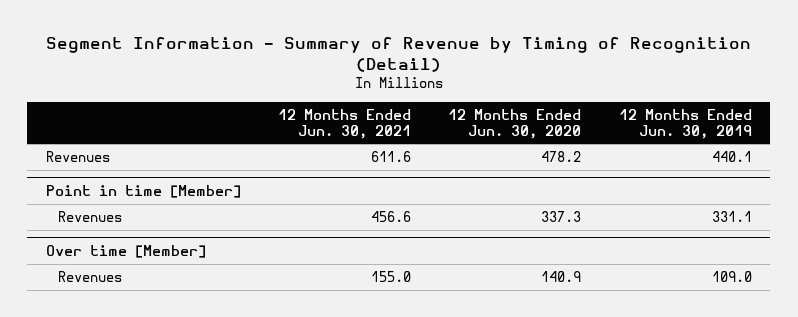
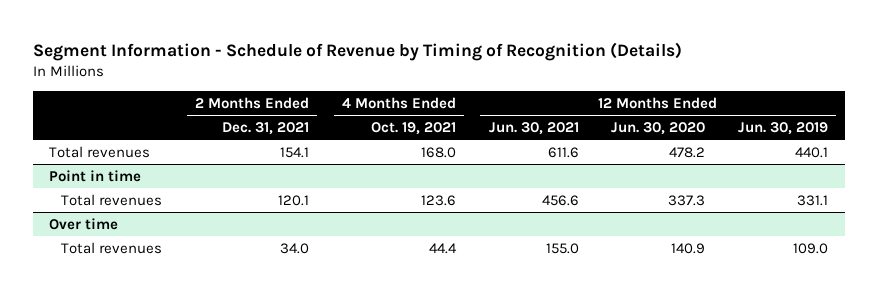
- Segment Information - Summary of Revenue by Timing of Recognition (Detail)
+ Segment Information - Schedule of Revenue by Timing of Recognition (Details)
- | 12 Months Ended Jun. 30, 2021 | 12 Months Ended Jun. 30, 2020 | 12 Months Ended Jun. 30, 2019
+ | 2 Months Ended Dec. 31, 2021 | 4 Months Ended Oct. 19, 2021 | 12 Months Ended Jun. 30, 2021 | 12 Months Ended Jun. 30, 2020 | 12 Months Ended Jun. 30, 2019
- Revenues | 611.6 | 478.2 | 440.1
- Point in time [Member]
- Revenues | 456.6 | 337.3 | 331.1
- Over time [Member]
- Revenues | 155.0 | 140.9 | 109.0
+ Total revenues | 154.1 | 168.0 | 611.6 | 478.2 | 440.1
+ Point in time
+ Total revenues | 120.1 | 123.6 | 456.6 | 337.3 | 331.1
+ Over time
+ Total revenues | 34.0 | 44.4 | 155.0 | 140.9 | 109.0

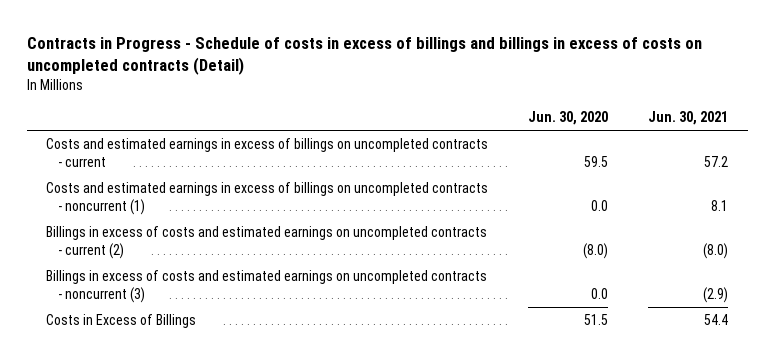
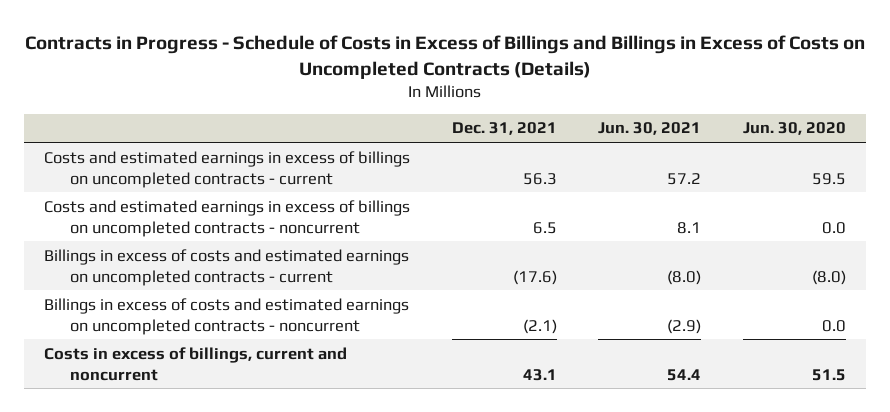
- Contracts in Progress - Schedule of costs in excess of billings and billings in excess of costs on uncompleted contracts (Detail)
+ Contracts in Progress - Schedule of Costs in Excess of Billings and Billings in Excess of Costs on Uncompleted Contracts (Details)
- | Jun. 30, 2020 | Jun. 30, 2021
+ | Dec. 31, 2021 | Jun. 30, 2021 | Jun. 30, 2020
- Costs and estimated earnings in excess of billings on uncompleted contracts - noncurrent (1) | 0.0 | 8.1
- Billings in excess of costs and estimated earnings on uncompleted contracts - current (2) | (8.0) | (8.0)
- Billings in excess of costs and estimated earnings on uncompleted contracts - noncurrent (3) | 0.0 | (2.9)
- Costs in Excess of Billings | 51.5 | 54.4
+ Costs and estimated earnings in excess of billings on uncompleted contracts - noncurrent | 6.5 | 8.1 | 0.0
+ Billings in excess of costs and estimated earnings on uncompleted contracts - current | (17.6) | (8.0) | (8.0)
+ Billings in excess of costs and estimated earnings on uncompleted contracts - noncurrent | (2.1) | (2.9) | 0.0
+ Costs in excess of billings, current and noncurrent | 43.1 | 54.4 | 51.5

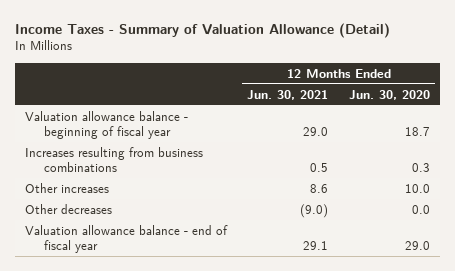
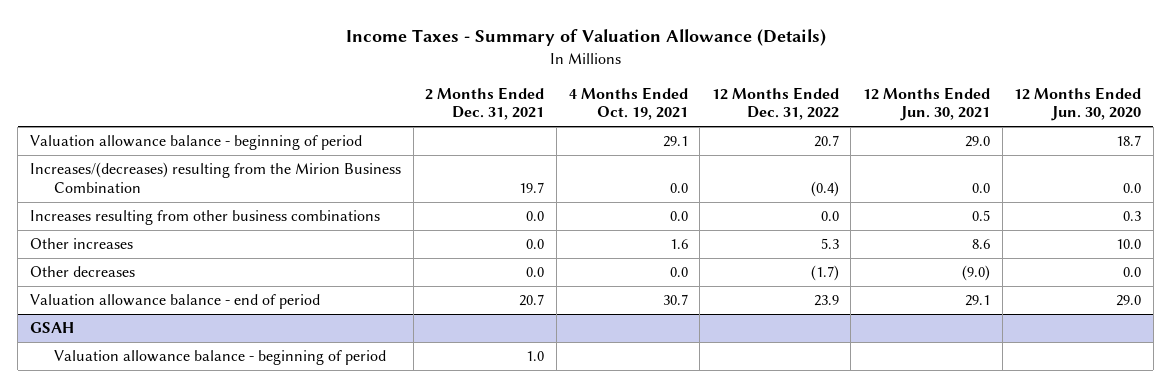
- Income Taxes - Summary of Valuation Allowance (Detail)
+ Income Taxes - Summary of Valuation Allowance (Details)
- | 12 Months Ended Jun. 30, 2021 | 12 Months Ended Jun. 30, 2020
+ | 2 Months Ended Dec. 31, 2021 | 4 Months Ended Oct. 19, 2021 | 12 Months Ended Dec. 31, 2022 | 12 Months Ended Jun. 30, 2021 | 12 Months Ended Jun. 30, 2020
- Valuation allowance balance - beginning of fiscal year | 29.0 | 18.7
- Increases resulting from business combinations | 0.5 | 0.3
+ Valuation allowance balance - beginning of period | | 29.1 | 20.7 | 29.0 | 18.7
+ Increases/(decreases) resulting from the Mirion Business Combination | 19.7 | 0.0 | (0.4) | 0.0 | 0.0
+ Increases resulting from other business combinations | 0.0 | 0.0 | 0.0 | 0.5 | 0.3
- Valuation allowance balance - end of fiscal year | 29.1 | 29.0
+ Valuation allowance balance - end of period | 20.7 | 30.7 | 23.9 | 29.1 | 29.0
+ GSAH
+ Valuation allowance balance - beginning of period | 1.0 | | | |

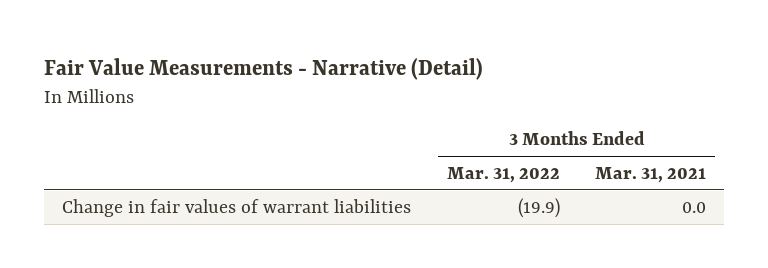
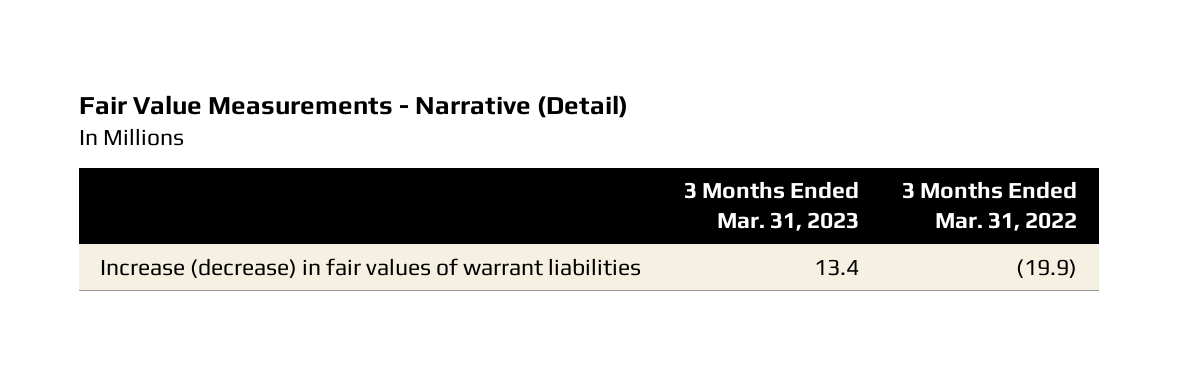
- | 3 Months Ended Mar. 31, 2022 | 3 Months Ended Mar. 31, 2021
+ | 3 Months Ended Mar. 31, 2023 | 3 Months Ended Mar. 31, 2022
- Change in fair values of warrant liabilities | (19.9) | 0.0
+ Increase (decrease) in fair values of warrant liabilities | 13.4 | (19.9)

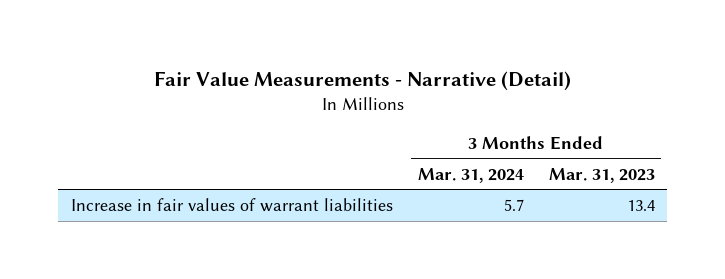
- | 3 Months Ended Mar. 31, 2023 | 3 Months Ended Mar. 31, 2022
+ | 3 Months Ended Mar. 31, 2024 | 3 Months Ended Mar. 31, 2023
- Increase (decrease) in fair values of warrant liabilities | 13.4 | (19.9)
+ Increase in fair values of warrant liabilities | 5.7 | 13.4

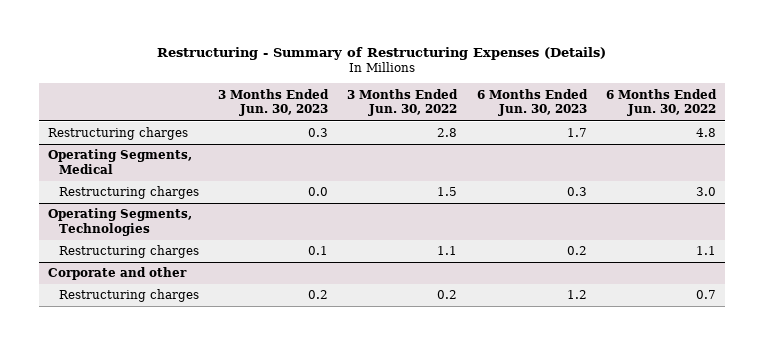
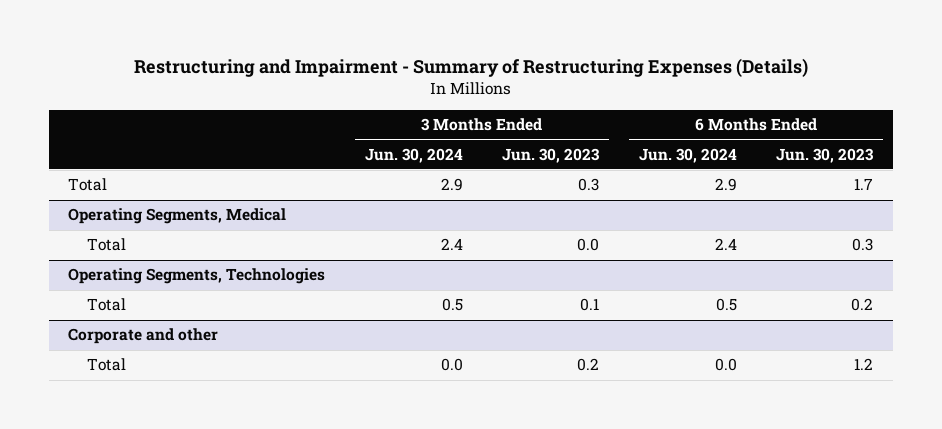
- Restructuring - Summary of Restructuring Expenses (Details)
+ Restructuring and Impairment - Summary of Restructuring Expenses (Details)
- | 3 Months Ended Jun. 30, 2023 | 3 Months Ended Jun. 30, 2022 | 6 Months Ended Jun. 30, 2023 | 6 Months Ended Jun. 30, 2022
+ | 3 Months Ended Jun. 30, 2024 | 3 Months Ended Jun. 30, 2023 | 6 Months Ended Jun. 30, 2024 | 6 Months Ended Jun. 30, 2023
- Restructuring charges | 0.3 | 2.8 | 1.7 | 4.8
+ Total | 2.9 | 0.3 | 2.9 | 1.7
@ Operating Segments, Medical
- Restructuring charges | 0.0 | 1.5 | 0.3 | 3.0
+ Total | 2.4 | 0.0 | 2.4 | 0.3
@ Operating Segments, Technologies
- Restructuring charges | 0.1 | 1.1 | 0.2 | 1.1
+ Total | 0.5 | 0.1 | 0.5 | 0.2
@ Corporate and other
- Restructuring charges | 0.2 | 0.2 | 1.2 | 0.7
+ Total | 0.0 | 0.2 | 0.0 | 1.2

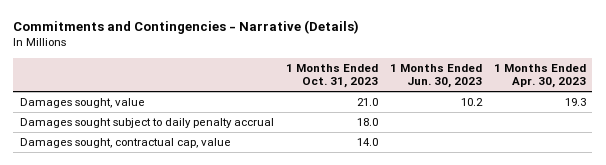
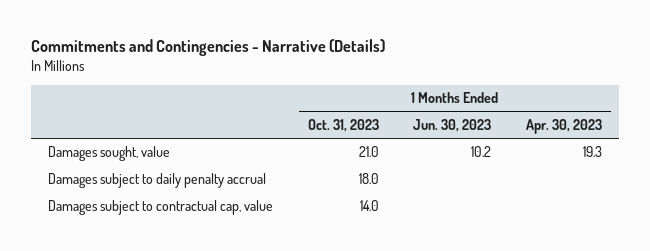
- Damages sought subject to daily penalty accrual | 18.0 | |
- Damages sought, contractual cap, value | 14.0 | |
+ Damages subject to daily penalty accrual | 18.0 | |
+ Damages subject to contractual cap, value | 14.0 | |

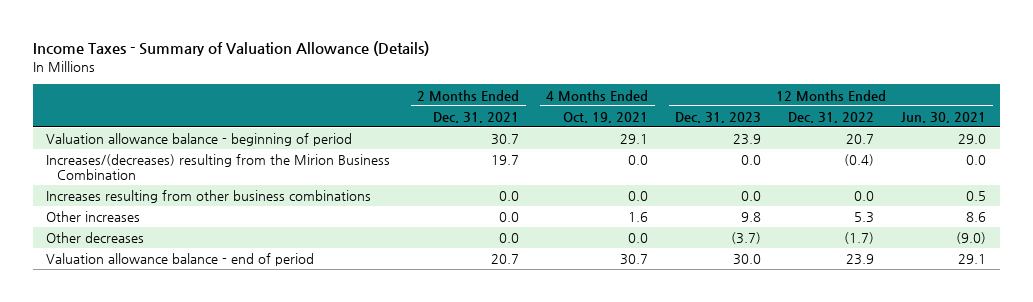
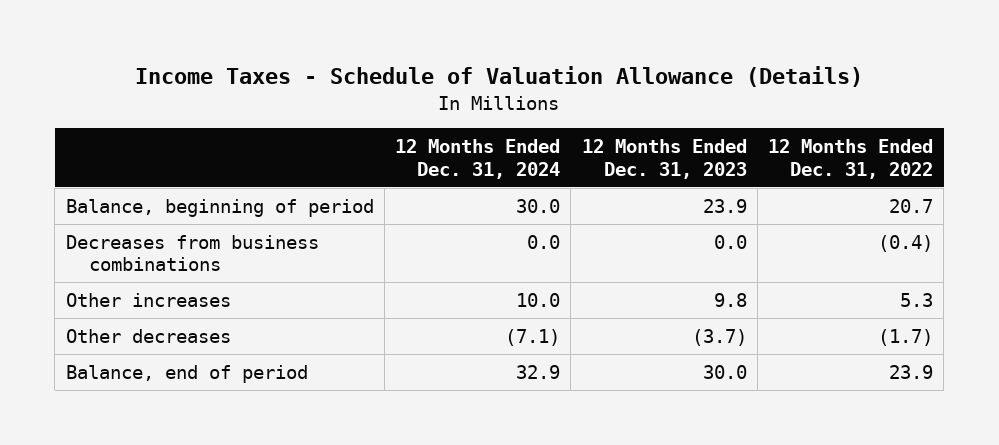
- Income Taxes - Summary of Valuation Allowance (Details)
+ Income Taxes - Schedule of Valuation Allowance (Details)
- | 2 Months Ended Dec. 31, 2021 | 4 Months Ended Oct. 19, 2021 | 12 Months Ended Dec. 31, 2023 | 12 Months Ended Dec. 31, 2022 | 12 Months Ended Jun. 30, 2021
+ | 12 Months Ended Dec. 31, 2024 | 12 Months Ended Dec. 31, 2023 | 12 Months Ended Dec. 31, 2022
- Valuation allowance balance - beginning of period | 30.7 | 29.1 | 23.9 | 20.7 | 29.0
- Increases/(decreases) resulting from the Mirion Business Combination | 19.7 | 0.0 | 0.0 | (0.4) | 0.0
- Increases resulting from other business combinations | 0.0 | 0.0 | 0.0 | 0.0 | 0.5
+ Balance, beginning of period | 30.0 | 23.9 | 20.7
+ Decreases from business combinations | 0.0 | 0.0 | (0.4)
- Valuation allowance balance - end of period | 20.7 | 30.7 | 30.0 | 23.9 | 29.1
+ Balance, end of period | 32.9 | 30.0 | 23.9

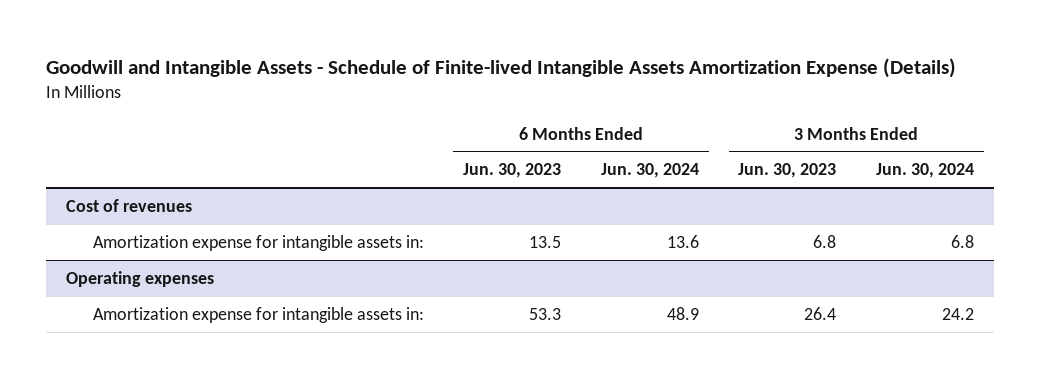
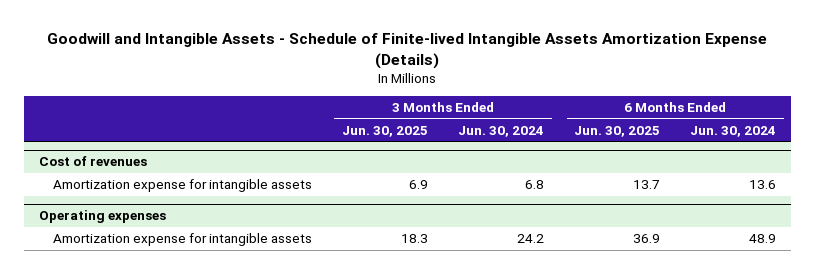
- | 6 Months Ended Jun. 30, 2023 | 6 Months Ended Jun. 30, 2024 | 3 Months Ended Jun. 30, 2023 | 3 Months Ended Jun. 30, 2024
+ | 3 Months Ended Jun. 30, 2025 | 3 Months Ended Jun. 30, 2024 | 6 Months Ended Jun. 30, 2025 | 6 Months Ended Jun. 30, 2024
@ Cost of revenues
- Amortization expense for intangible assets in: | 13.5 | 13.6 | 6.8 | 6.8
+ Amortization expense for intangible assets | 6.9 | 6.8 | 13.7 | 13.6
@ Operating expenses
- Amortization expense for intangible assets in: | 53.3 | 48.9 | 26.4 | 24.2
+ Amortization expense for intangible assets | 18.3 | 24.2 | 36.9 | 48.9

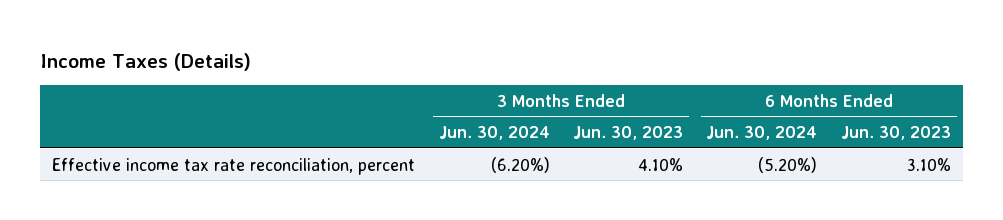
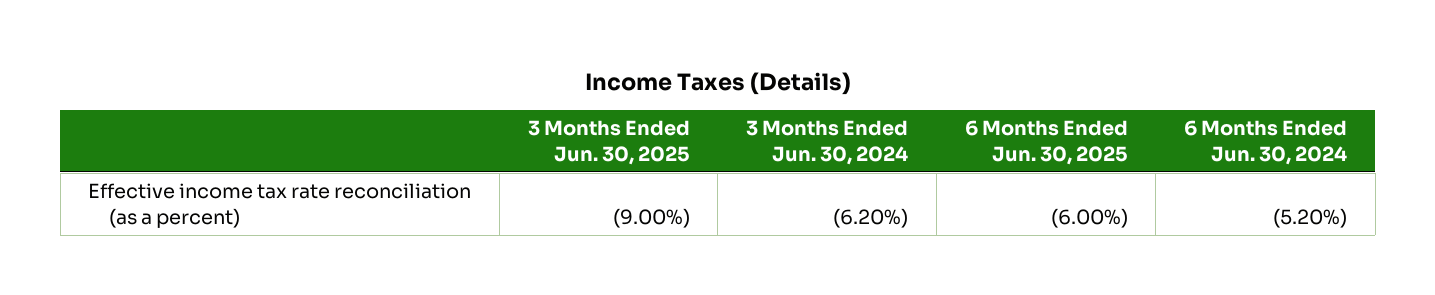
- | 3 Months Ended Jun. 30, 2024 | 3 Months Ended Jun. 30, 2023 | 6 Months Ended Jun. 30, 2024 | 6 Months Ended Jun. 30, 2023
+ | 3 Months Ended Jun. 30, 2025 | 3 Months Ended Jun. 30, 2024 | 6 Months Ended Jun. 30, 2025 | 6 Months Ended Jun. 30, 2024
- Effective income tax rate reconciliation, percent | (6.20%) | 4.10% | (5.20%) | 3.10%
+ Effective income tax rate reconciliation (as a percent) | (9.00%) | (6.20%) | (6.00%) | (5.20%)

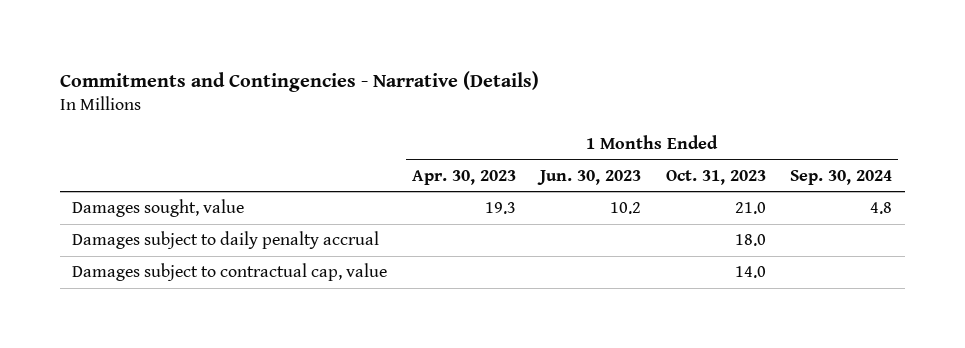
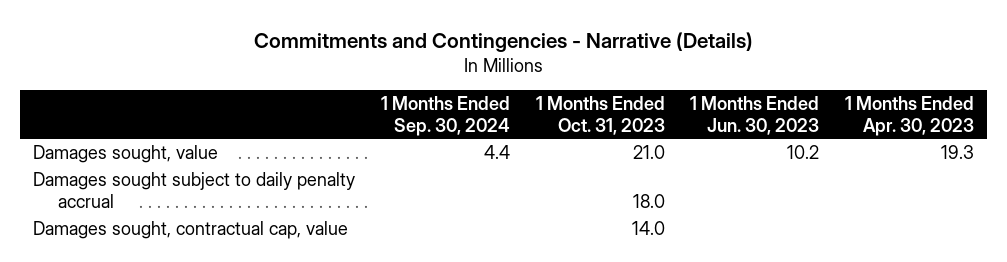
- | 1 Months Ended Apr. 30, 2023 | 1 Months Ended Jun. 30, 2023 | 1 Months Ended Oct. 31, 2023 | 1 Months Ended Sep. 30, 2024
+ | 1 Months Ended Sep. 30, 2024 | 1 Months Ended Oct. 31, 2023 | 1 Months Ended Jun. 30, 2023 | 1 Months Ended Apr. 30, 2023
- Damages sought, value | 19.3 | 10.2 | 21.0 | 4.8
- Damages subject to daily penalty accrual | | | 18.0 |
- Damages subject to contractual cap, value | | | 14.0 |
+ Damages sought, value | 4.4 | 21.0 | 10.2 | 19.3
+ Damages sought subject to daily penalty accrual | | 18.0 | |
+ Damages sought, contractual cap, value | | 14.0 | |

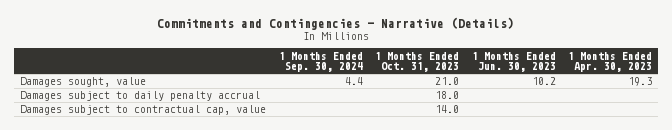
- Damages sought subject to daily penalty accrual | | 18.0 | |
- Damages sought, contractual cap, value | | 14.0 | |
+ Damages subject to daily penalty accrual | | 18.0 | |
+ Damages subject to contractual cap, value | | 14.0 | |

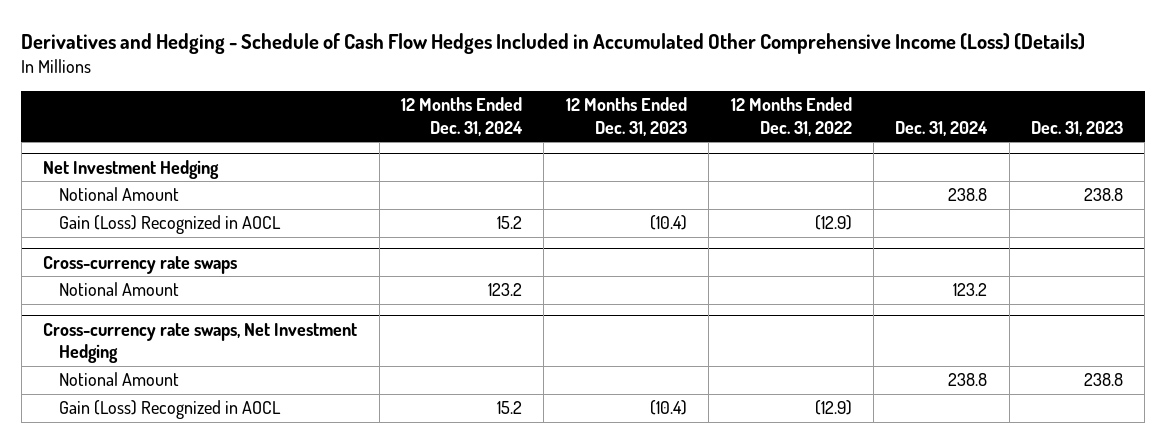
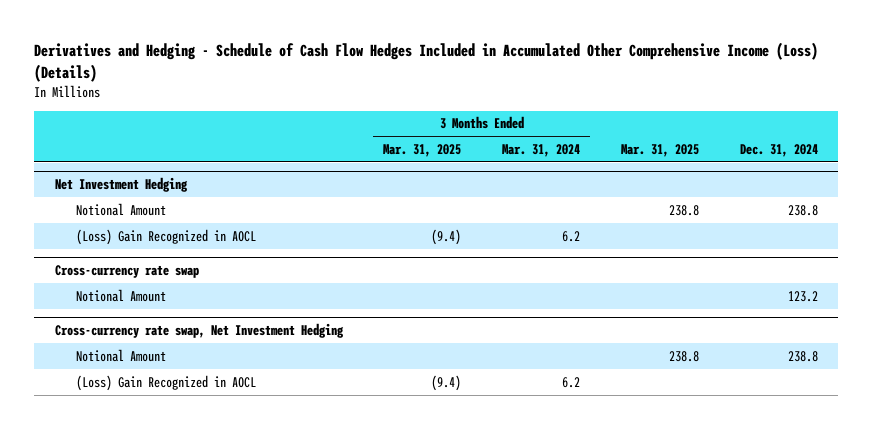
- | 12 Months Ended Dec. 31, 2024 | 12 Months Ended Dec. 31, 2023 | 12 Months Ended Dec. 31, 2022 | Dec. 31, 2024 | Dec. 31, 2023
+ | 3 Months Ended Mar. 31, 2025 | 3 Months Ended Mar. 31, 2024 | Mar. 31, 2025 | Dec. 31, 2024
@ Net Investment Hedging
- Gain (Loss) Recognized in AOCL | 15.2 | (10.4) | (12.9) | |
- Cross-currency rate swaps
@ Net Investment Hedging
+ (Loss) Gain Recognized in AOCL | (9.4) | 6.2 | |
+ Cross-currency rate swap
- Cross-currency rate swaps, Net Investment Hedging
+ Cross-currency rate swap, Net Investment Hedging
- Gain (Loss) Recognized in AOCL | 15.2 | (10.4) | (12.9) | |
+ (Loss) Gain Recognized in AOCL | (9.4) | 6.2 | |

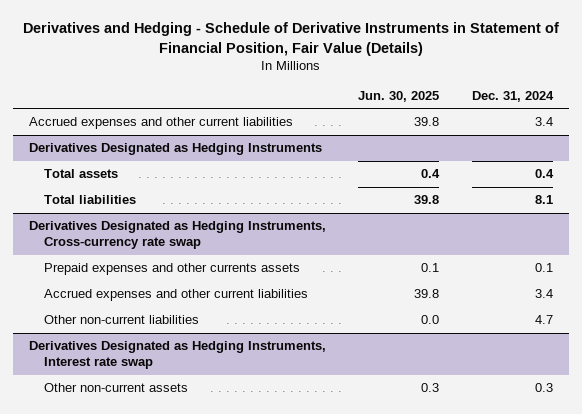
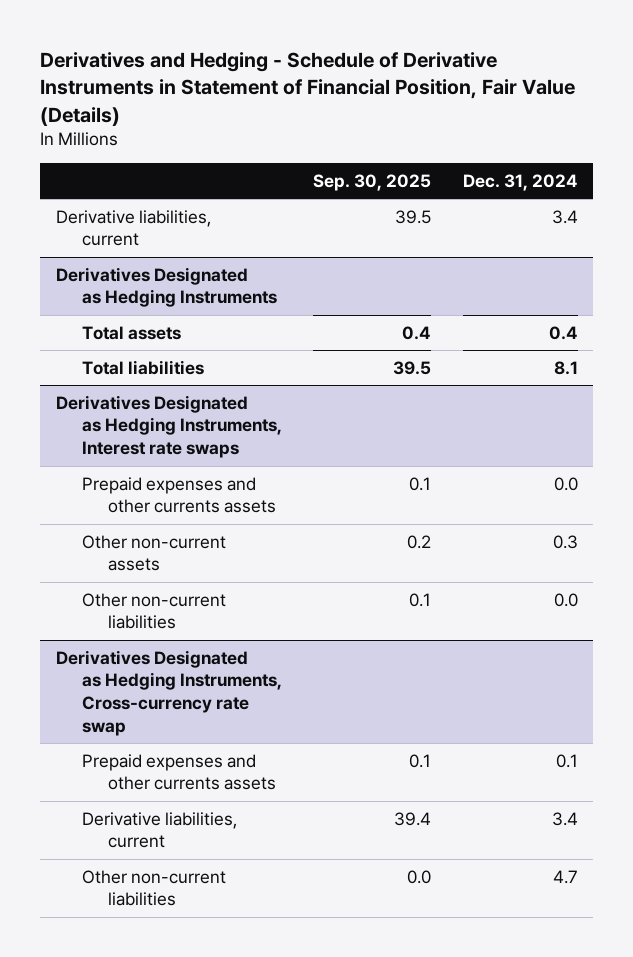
- | Jun. 30, 2025 | Dec. 31, 2024
+ | Sep. 30, 2025 | Dec. 31, 2024
- Accrued expenses and other current liabilities | 39.8 | 3.4
+ Derivative liabilities, current | 39.5 | 3.4
+ Derivatives Designated as Hedging Instruments, Interest rate swaps
+ Prepaid expenses and other currents assets | 0.1 | 0.0
+ Other non-current assets | 0.2 | 0.3
+ Other non-current liabilities | 0.1 | 0.0
@ Derivatives Designated as Hedging Instruments, Cross-currency rate swap
- Accrued expenses and other current liabilities | 39.8 | 3.4
+ Derivative liabilities, current | 39.4 | 3.4
- Derivatives Designated as Hedging Instruments, Interest rate swap
- Other non-current assets | 0.3 | 0.3

